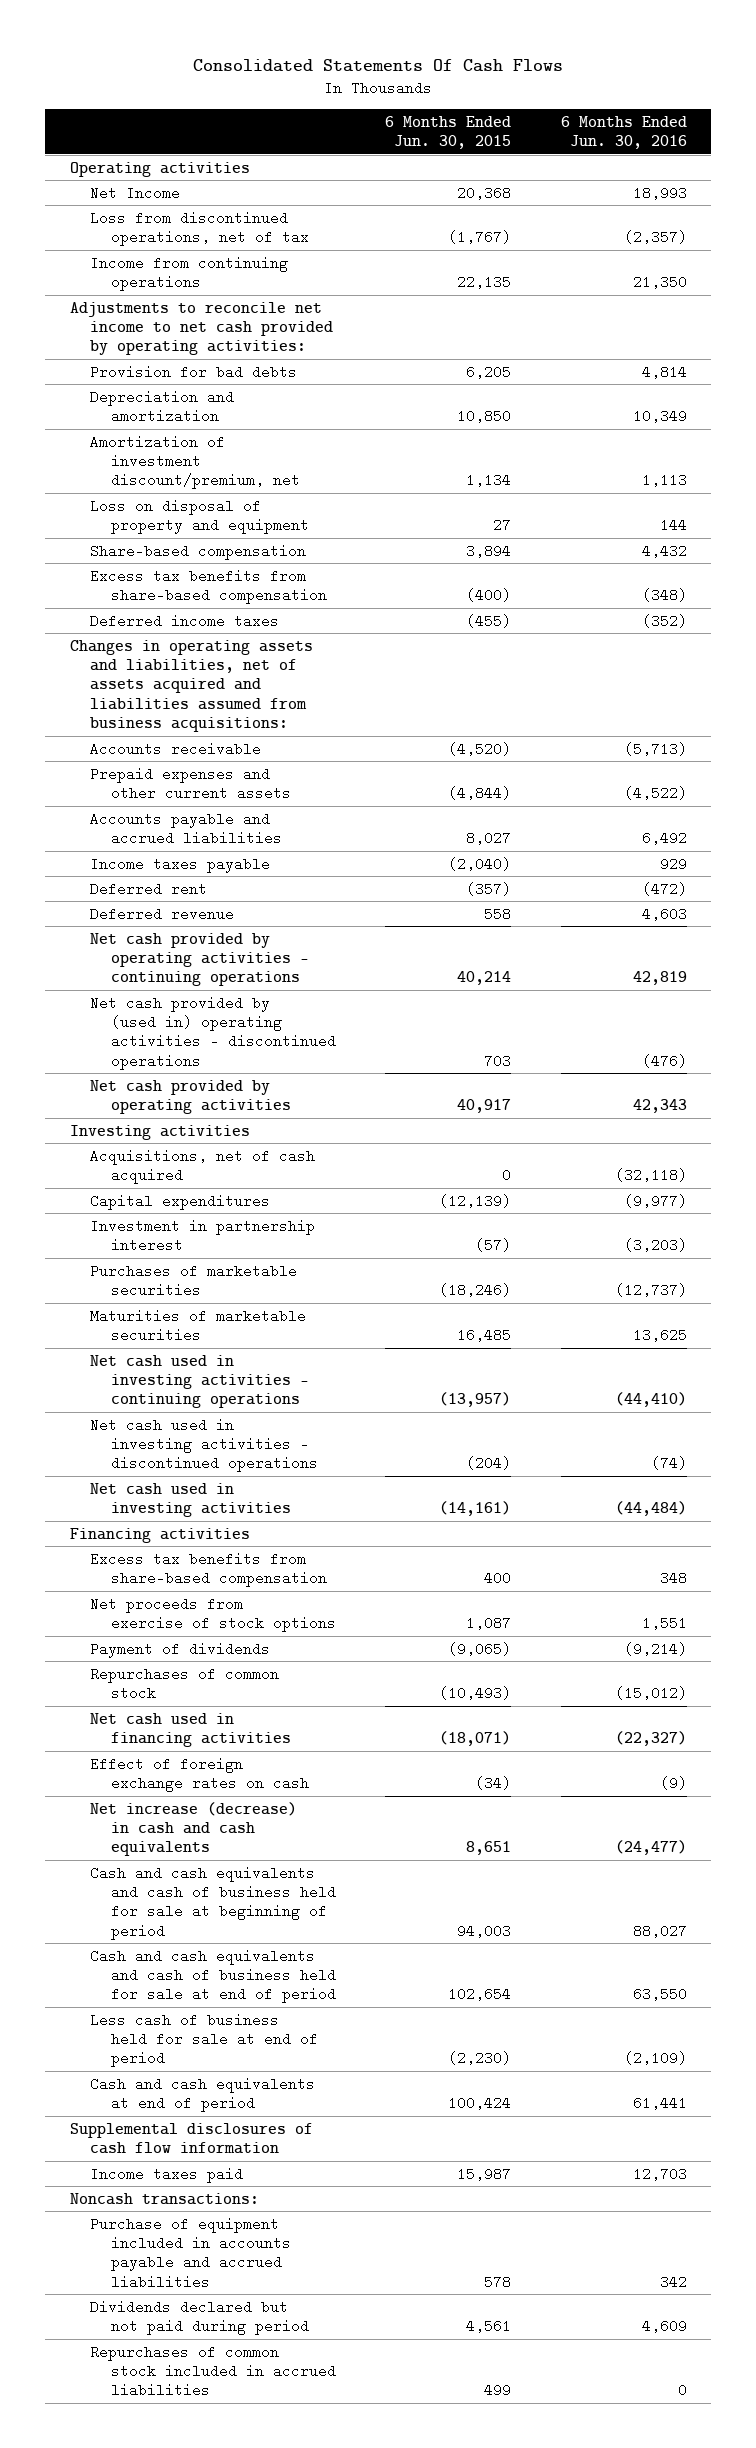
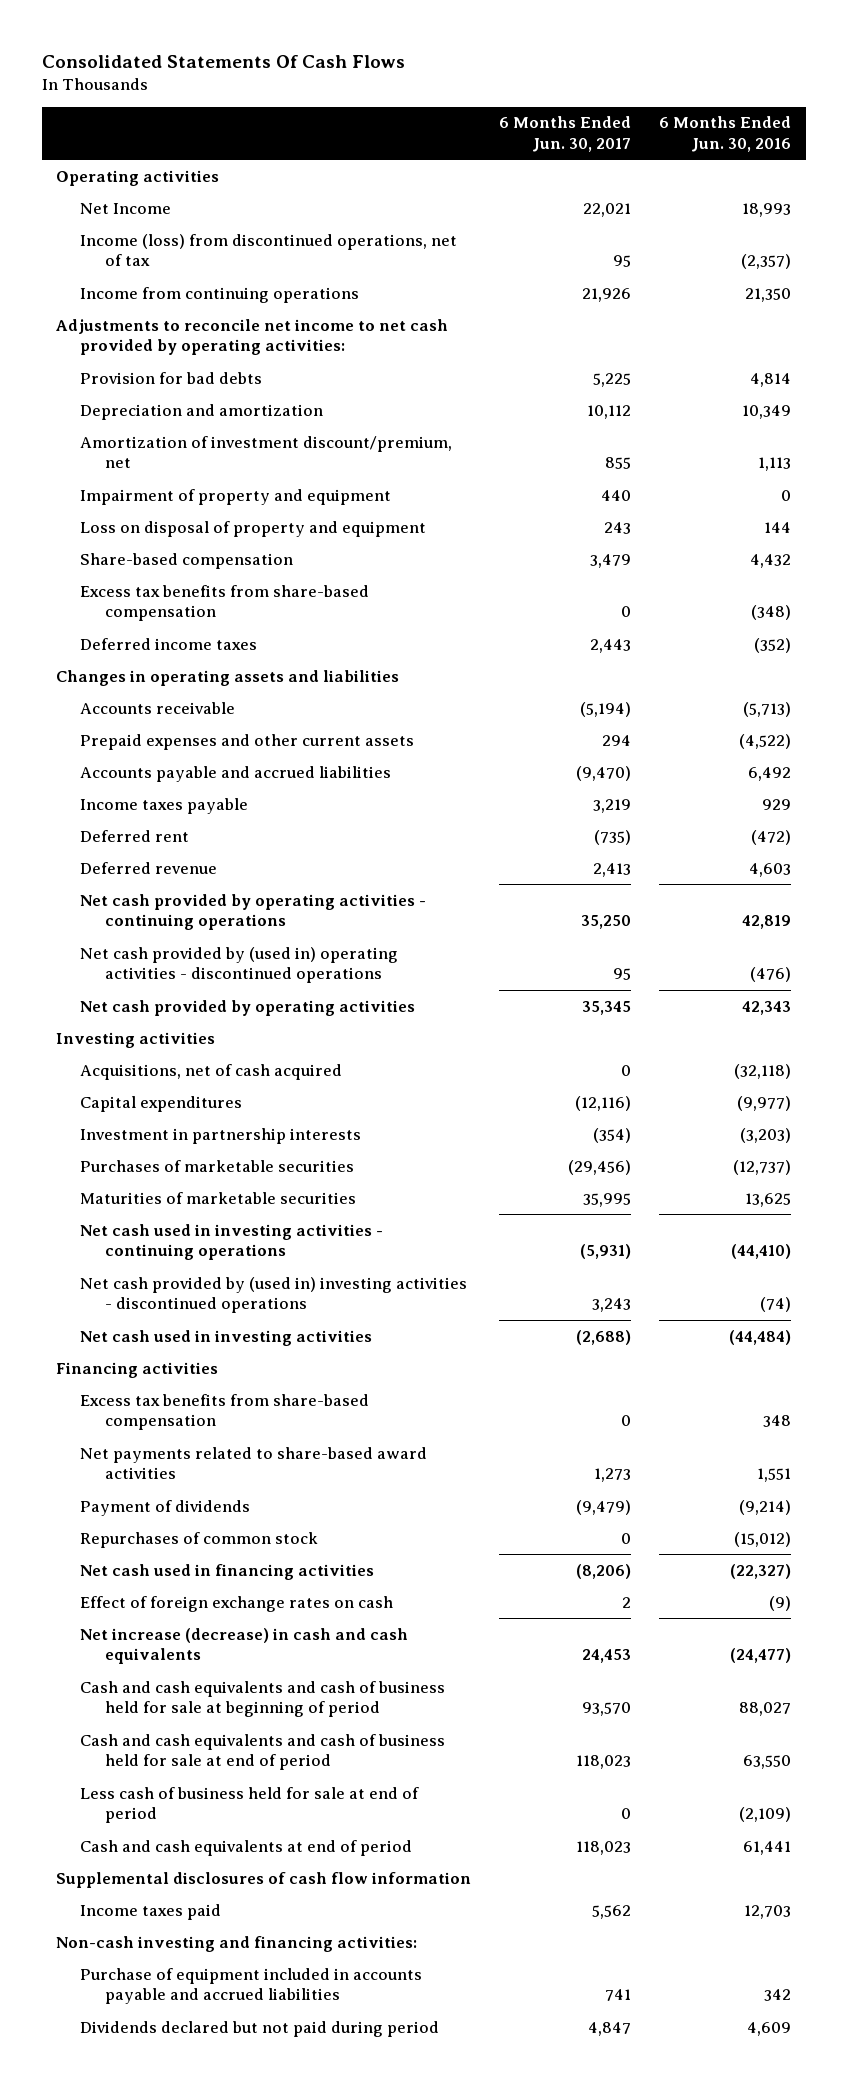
- | 6 Months Ended Jun. 30, 2015 | 6 Months Ended Jun. 30, 2016
+ | 6 Months Ended Jun. 30, 2017 | 6 Months Ended Jun. 30, 2016
- Loss from discontinued operations, net of tax | (1,767) | (2,357)
+ Income (loss) from discontinued operations, net of tax | 95 | (2,357)
+ Impairment of property and equipment | 440 | 0
- Changes in operating assets and liabilities, net of assets acquired and liabilities assumed from business acquisitions:
+ Changes in operating assets and liabilities
- Investment in partnership interest | (57) | (3,203)
+ Investment in partnership interests | (354) | (3,203)
- Net cash used in investing activities - discontinued operations | (204) | (74)
+ Net cash provided by (used in) investing activities - discontinued operations | 3,243 | (74)
- Net proceeds from exercise of stock options | 1,087 | 1,551
+ Net payments related to share-based award activities | 1,273 | 1,551
- Noncash transactions:
+ Non-cash investing and financing activities:
- Repurchases of common stock included in accrued liabilities | 499 | 0

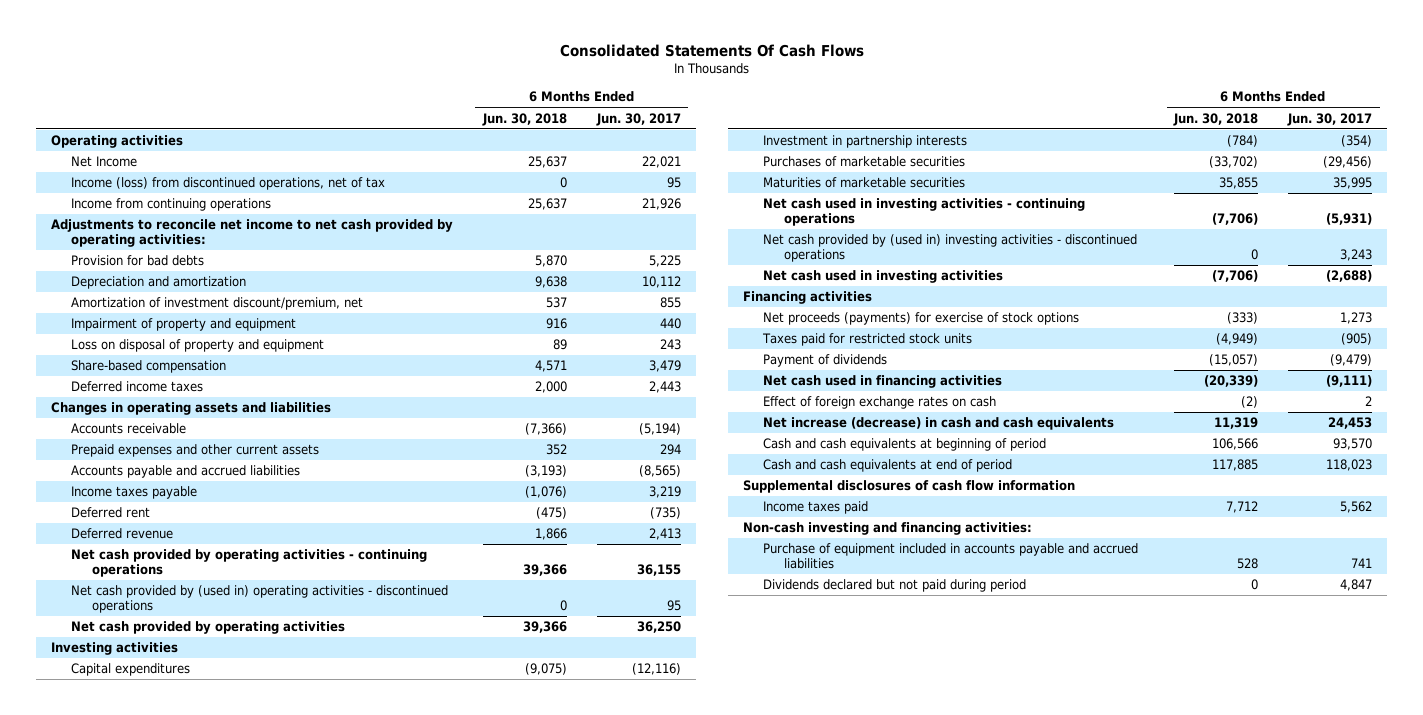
- | 6 Months Ended Jun. 30, 2017 | 6 Months Ended Jun. 30, 2016
+ | 6 Months Ended Jun. 30, 2018 | 6 Months Ended Jun. 30, 2017
- Excess tax benefits from share-based compensation | 0 | (348)
- Accounts payable and accrued liabilities | (9,470) | 6,492
+ Accounts payable and accrued liabilities | (3,193) | (8,565)
- Net cash provided by operating activities - continuing operations | 35,250 | 42,819
+ Net cash provided by operating activities - continuing operations | 39,366 | 36,155
- Net cash provided by operating activities | 35,345 | 42,343
+ Net cash provided by operating activities | 39,366 | 36,250
- Acquisitions, net of cash acquired | 0 | (32,118)
- Excess tax benefits from share-based compensation | 0 | 348
- Net payments related to share-based award activities | 1,273 | 1,551
+ Net proceeds (payments) for exercise of stock options | (333) | 1,273
+ Taxes paid for restricted stock units | (4,949) | (905)
- Repurchases of common stock | 0 | (15,012)
- Net cash used in financing activities | (8,206) | (22,327)
+ Net cash used in financing activities | (20,339) | (9,111)
- Cash and cash equivalents and cash of business held for sale at beginning of period | 93,570 | 88,027
- Cash and cash equivalents and cash of business held for sale at end of period | 118,023 | 63,550
- Less cash of business held for sale at end of period | 0 | (2,109)
+ Cash and cash equivalents at beginning of period | 106,566 | 93,570

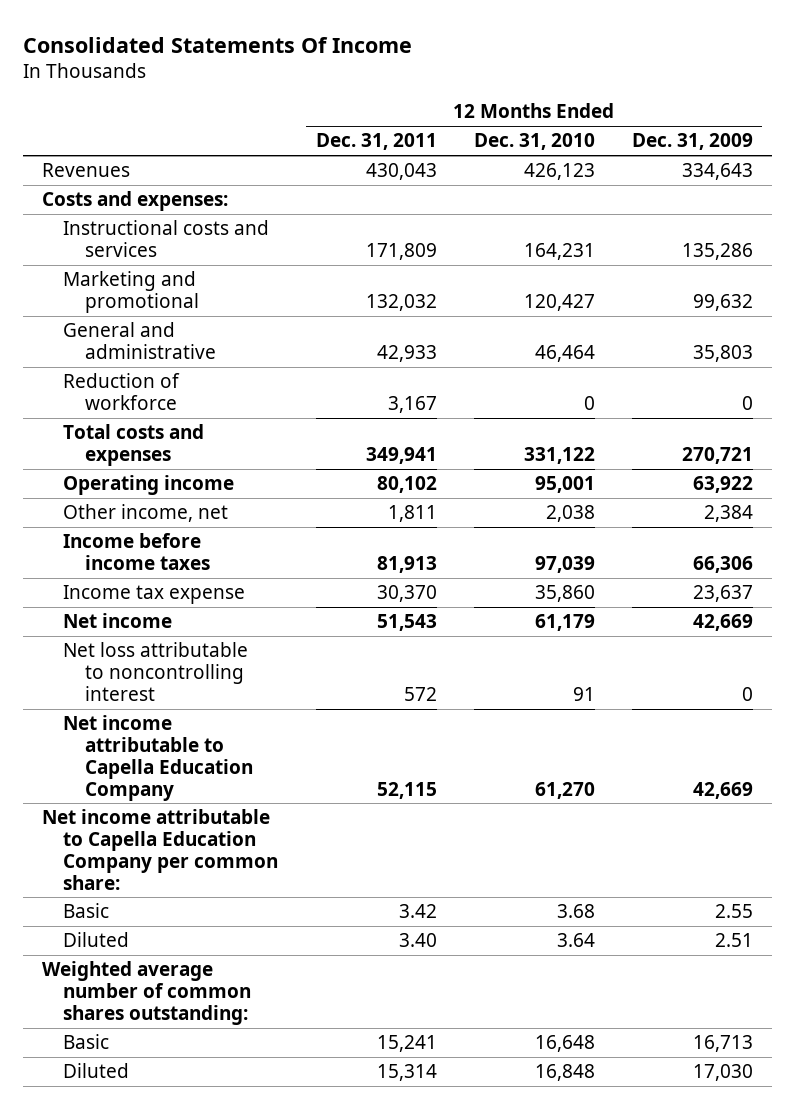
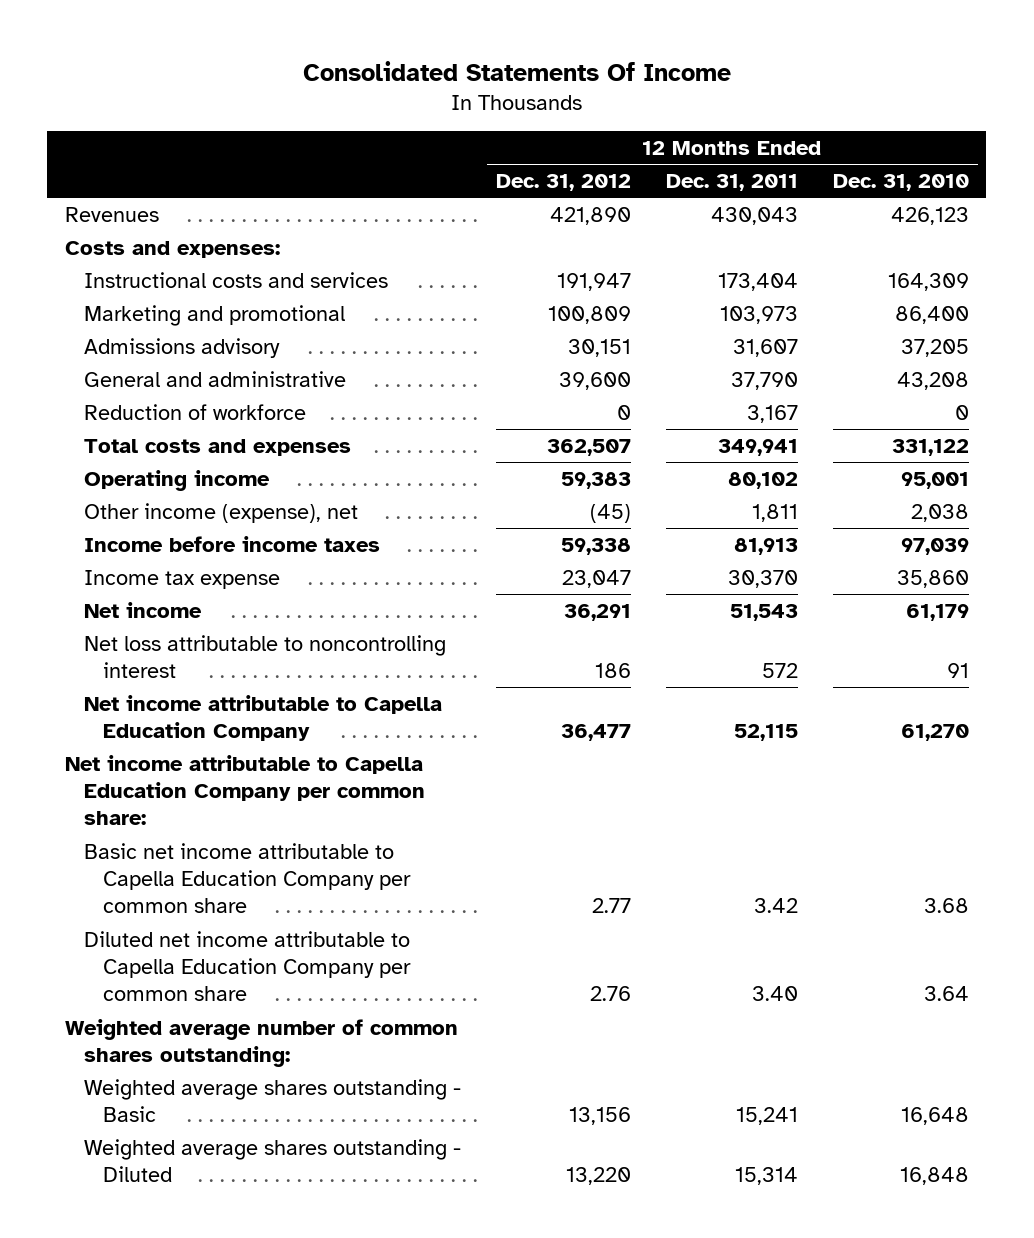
- | 12 Months Ended Dec. 31, 2011 | 12 Months Ended Dec. 31, 2010 | 12 Months Ended Dec. 31, 2009
+ | 12 Months Ended Dec. 31, 2012 | 12 Months Ended Dec. 31, 2011 | 12 Months Ended Dec. 31, 2010
- Instructional costs and services | 171,809 | 164,231 | 135,286
- Marketing and promotional | 132,032 | 120,427 | 99,632
- General and administrative | 42,933 | 46,464 | 35,803
+ Instructional costs and services | 191,947 | 173,404 | 164,309
+ Marketing and promotional | 100,809 | 103,973 | 86,400
+ Admissions advisory | 30,151 | 31,607 | 37,205
+ General and administrative | 39,600 | 37,790 | 43,208
- Other income, net | 1,811 | 2,038 | 2,384
+ Other income (expense), net | (45) | 1,811 | 2,038
- Basic | 3.42 | 3.68 | 2.55
- Diluted | 3.40 | 3.64 | 2.51
+ Basic net income attributable to Capella Education Company per common share | 2.77 | 3.42 | 3.68
+ Diluted net income attributable to Capella Education Company per common share | 2.76 | 3.40 | 3.64
- Basic | 15,241 | 16,648 | 16,713
- Diluted | 15,314 | 16,848 | 17,030
+ Weighted average shares outstanding - Basic | 13,156 | 15,241 | 16,648
+ Weighted average shares outstanding - Diluted | 13,220 | 15,314 | 16,848

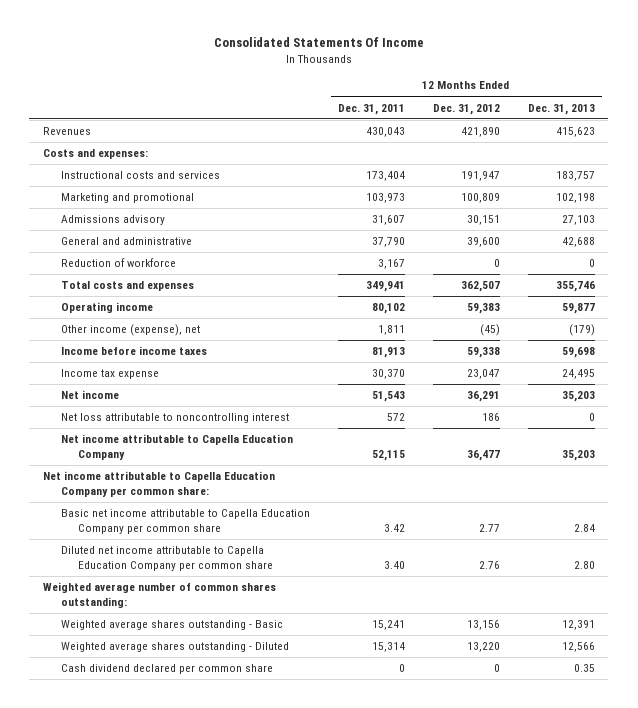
- | 12 Months Ended Dec. 31, 2012 | 12 Months Ended Dec. 31, 2011 | 12 Months Ended Dec. 31, 2010
+ | 12 Months Ended Dec. 31, 2011 | 12 Months Ended Dec. 31, 2012 | 12 Months Ended Dec. 31, 2013
+ Cash dividend declared per common share | 0 | 0 | 0.35

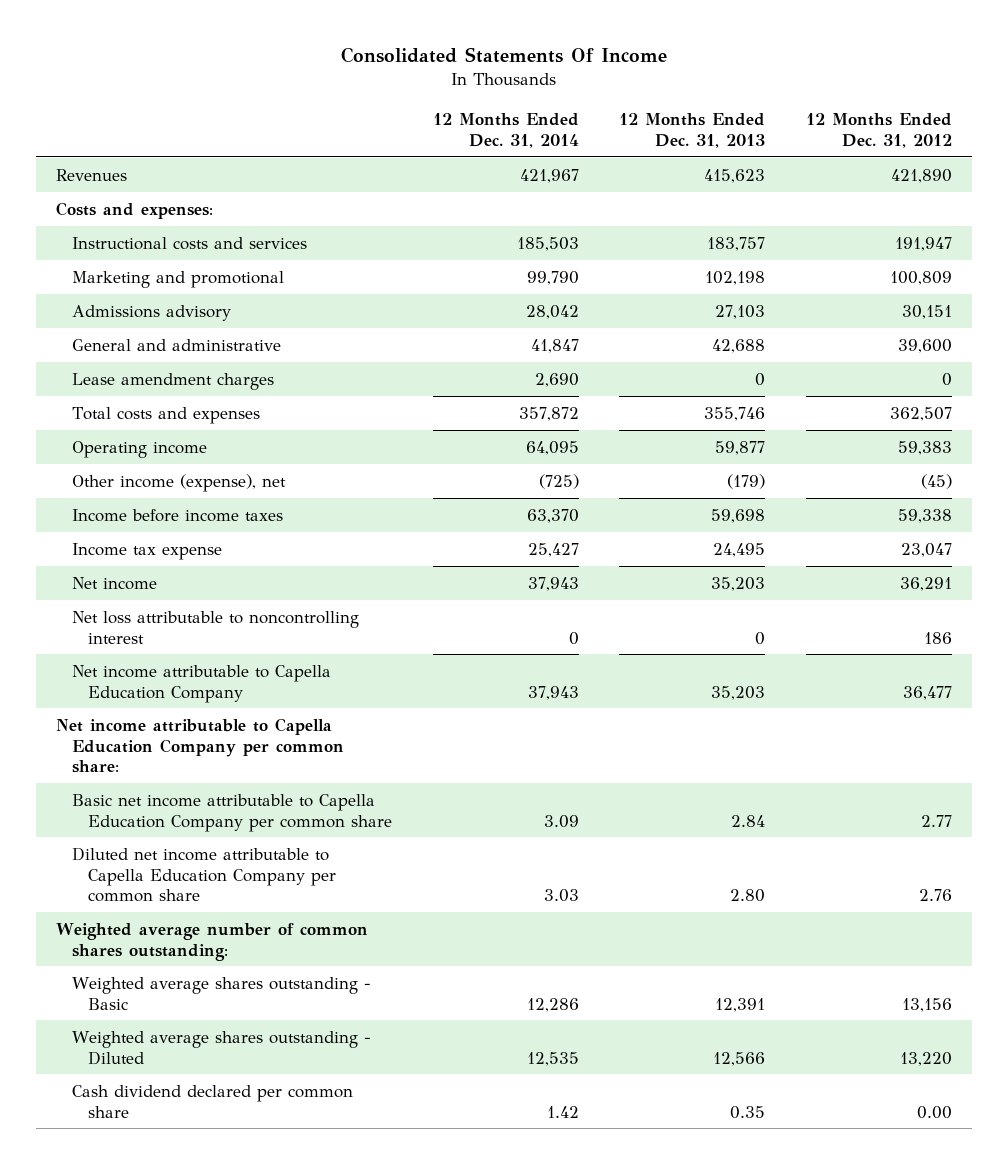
- | 12 Months Ended Dec. 31, 2011 | 12 Months Ended Dec. 31, 2012 | 12 Months Ended Dec. 31, 2013
+ | 12 Months Ended Dec. 31, 2014 | 12 Months Ended Dec. 31, 2013 | 12 Months Ended Dec. 31, 2012
- Reduction of workforce | 3,167 | 0 | 0
+ Lease amendment charges | 2,690 | 0 | 0
- Cash dividend declared per common share | 0 | 0 | 0.35
+ Cash dividend declared per common share | 1.42 | 0.35 | 0.00

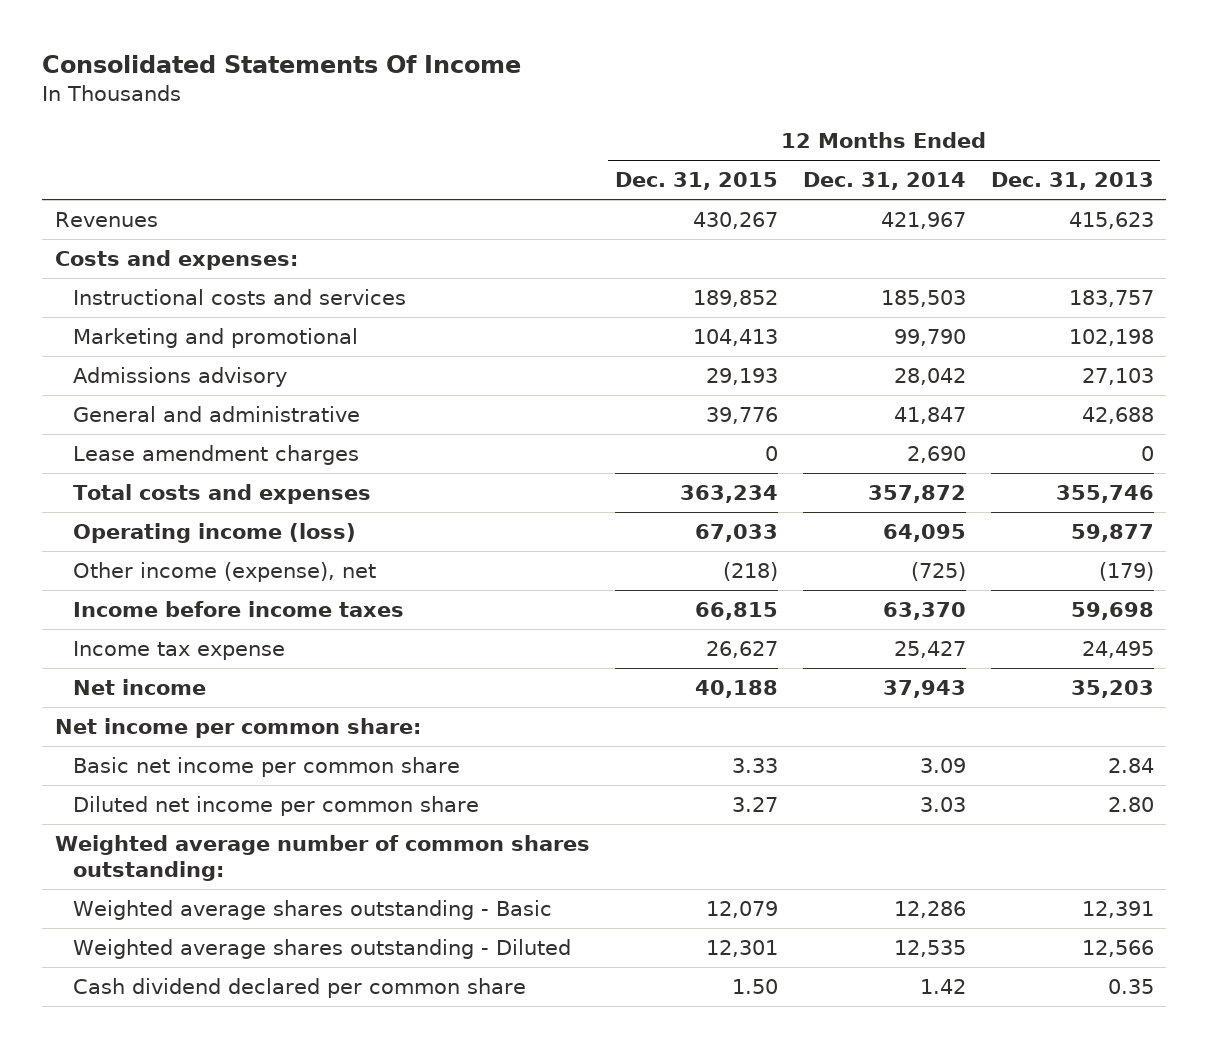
- | 12 Months Ended Dec. 31, 2014 | 12 Months Ended Dec. 31, 2013 | 12 Months Ended Dec. 31, 2012
+ | 12 Months Ended Dec. 31, 2015 | 12 Months Ended Dec. 31, 2014 | 12 Months Ended Dec. 31, 2013
- Operating income | 64,095 | 59,877 | 59,383
+ Operating income (loss) | 67,033 | 64,095 | 59,877
- Net loss attributable to noncontrolling interest | 0 | 0 | 186
- Net income attributable to Capella Education Company | 37,943 | 35,203 | 36,477
- Net income attributable to Capella Education Company per common share:
- Basic net income attributable to Capella Education Company per common share | 3.09 | 2.84 | 2.77
- Diluted net income attributable to Capella Education Company per common share | 3.03 | 2.80 | 2.76
+ Net income per common share:
+ Basic net income per common share | 3.33 | 3.09 | 2.84
+ Diluted net income per common share | 3.27 | 3.03 | 2.80

